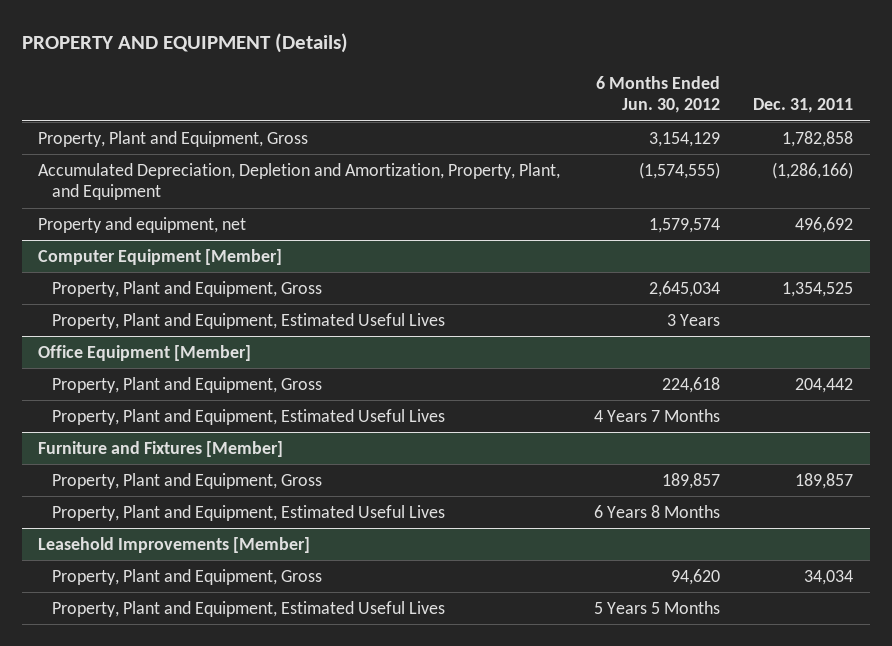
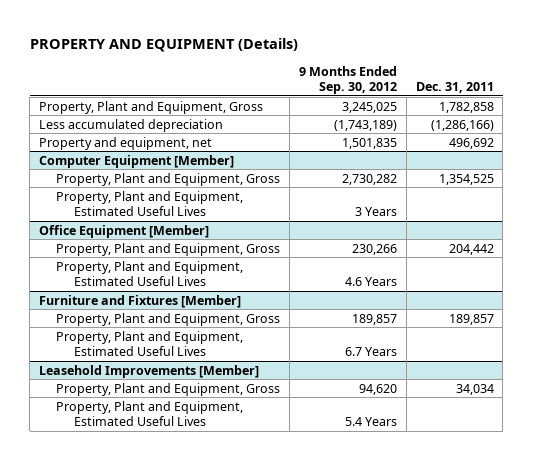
- | 6 Months Ended Jun. 30, 2012 | Dec. 31, 2011
+ | 9 Months Ended Sep. 30, 2012 | Dec. 31, 2011
- Accumulated Depreciation, Depletion and Amortization, Property, Plant, and Equipment | (1,574,555) | (1,286,166)
+ Less accumulated depreciation | (1,743,189) | (1,286,166)

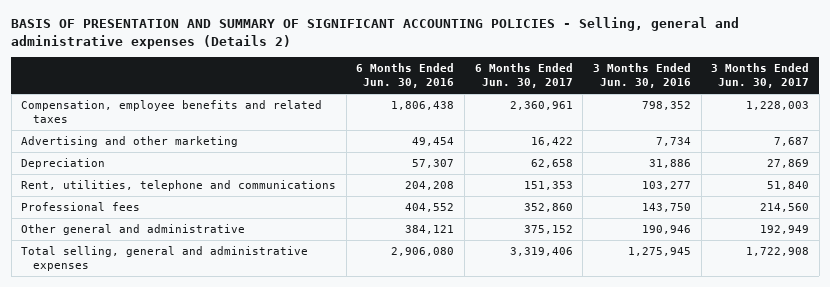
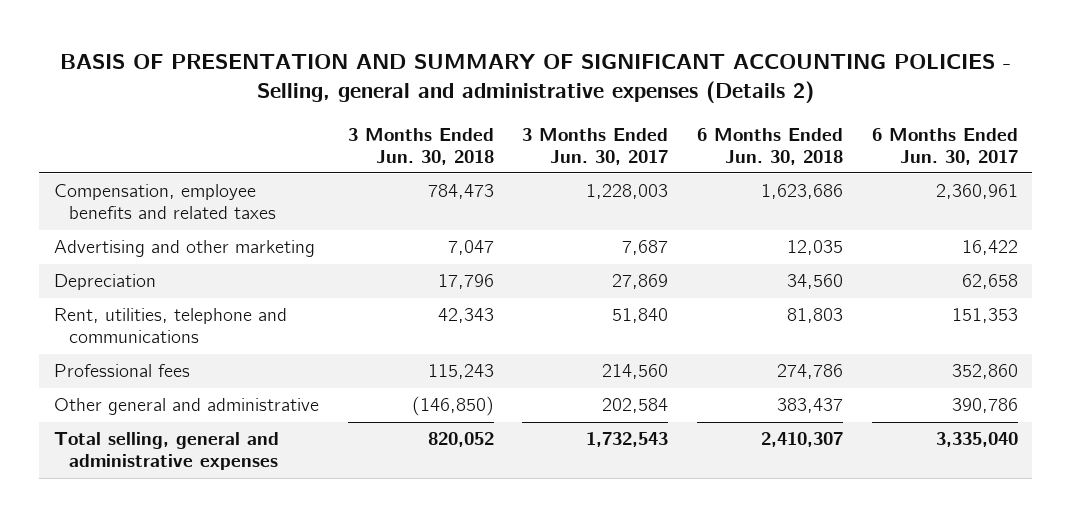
- | 6 Months Ended Jun. 30, 2016 | 6 Months Ended Jun. 30, 2017 | 3 Months Ended Jun. 30, 2016 | 3 Months Ended Jun. 30, 2017
+ | 3 Months Ended Jun. 30, 2018 | 3 Months Ended Jun. 30, 2017 | 6 Months Ended Jun. 30, 2018 | 6 Months Ended Jun. 30, 2017
- Other general and administrative | 384,121 | 375,152 | 190,946 | 192,949
- Total selling, general and administrative expenses | 2,906,080 | 3,319,406 | 1,275,945 | 1,722,908
+ Other general and administrative | (146,850) | 202,584 | 383,437 | 390,786
+ Total selling, general and administrative expenses | 820,052 | 1,732,543 | 2,410,307 | 3,335,040

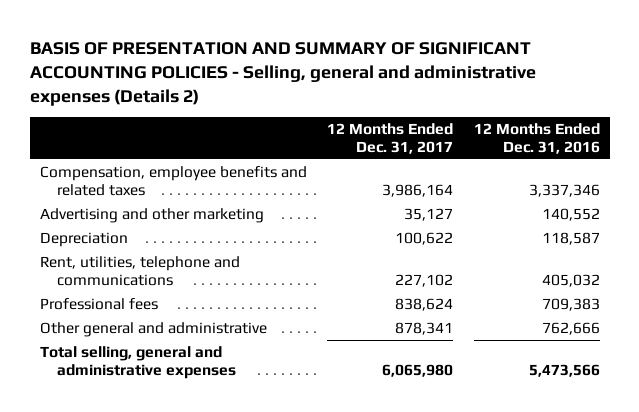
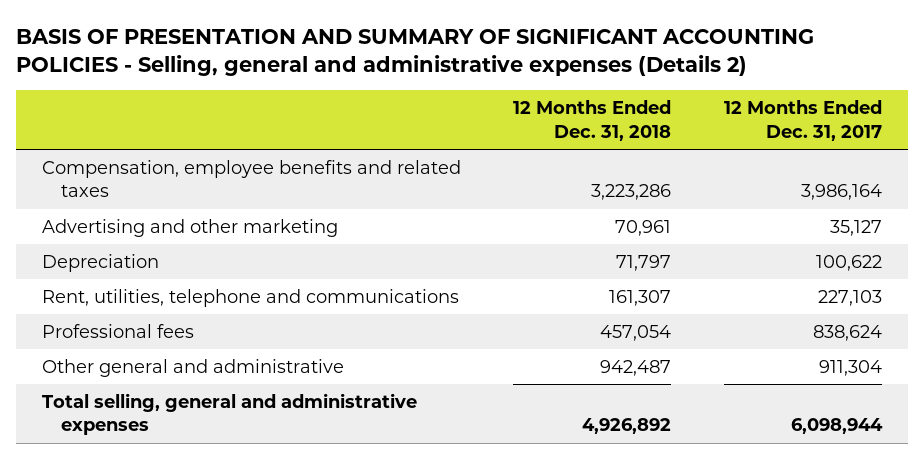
- | 12 Months Ended Dec. 31, 2017 | 12 Months Ended Dec. 31, 2016
+ | 12 Months Ended Dec. 31, 2018 | 12 Months Ended Dec. 31, 2017
- Rent, utilities, telephone and communications | 227,102 | 405,032
+ Rent, utilities, telephone and communications | 161,307 | 227,103
- Other general and administrative | 878,341 | 762,666
- Total selling, general and administrative expenses | 6,065,980 | 5,473,566
+ Other general and administrative | 942,487 | 911,304
+ Total selling, general and administrative expenses | 4,926,892 | 6,098,944

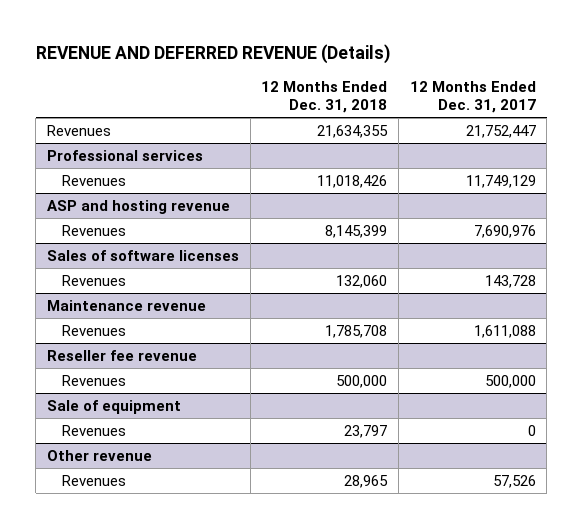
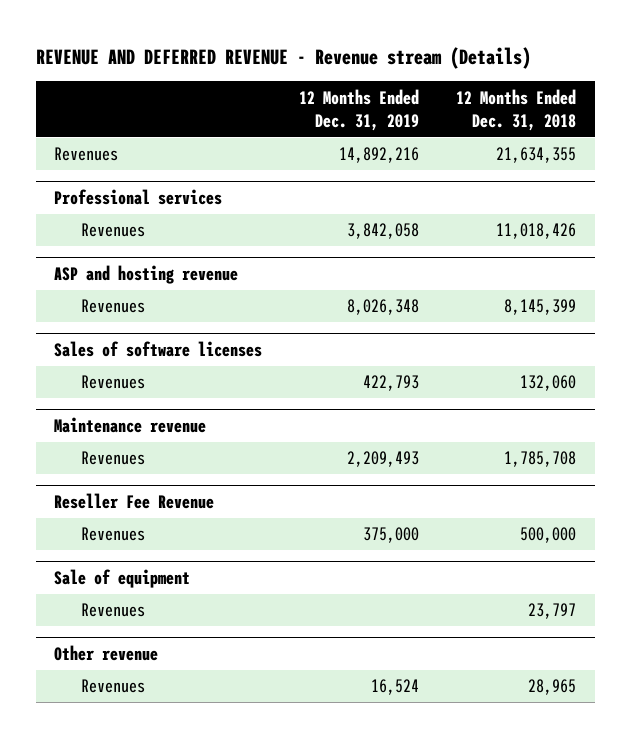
- REVENUE AND DEFERRED REVENUE (Details)
+ REVENUE AND DEFERRED REVENUE - Revenue stream (Details)
- | 12 Months Ended Dec. 31, 2018 | 12 Months Ended Dec. 31, 2017
+ | 12 Months Ended Dec. 31, 2019 | 12 Months Ended Dec. 31, 2018
- Reseller fee revenue
+ Reseller Fee Revenue

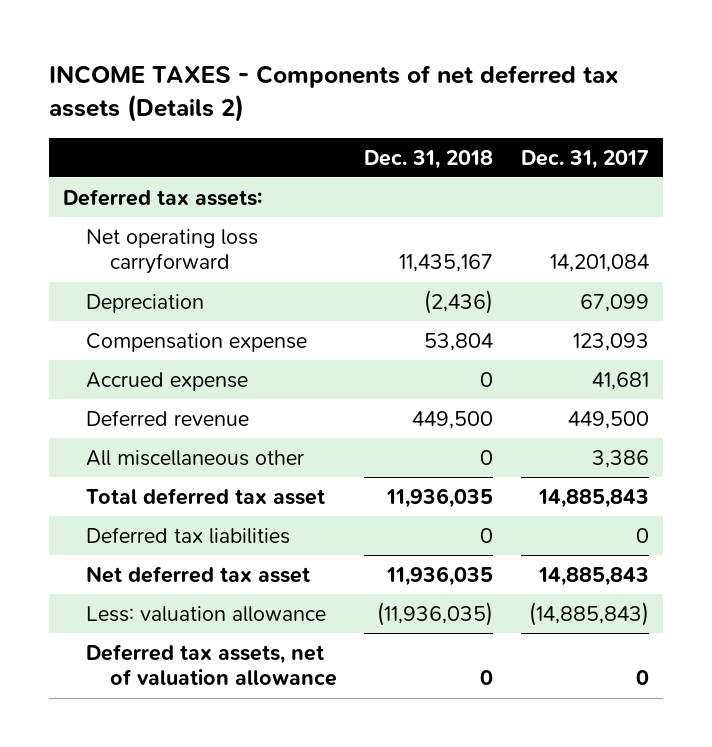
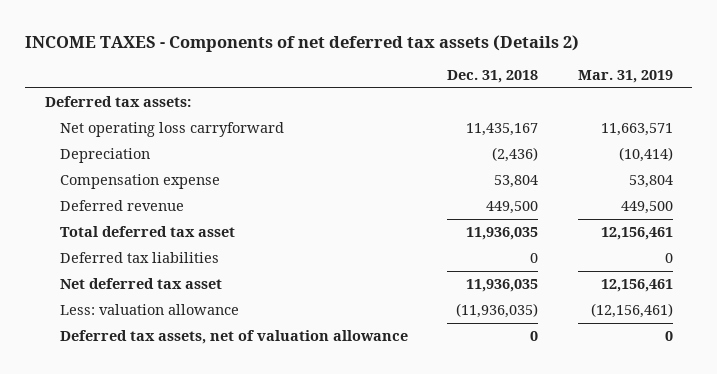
- | Dec. 31, 2018 | Dec. 31, 2017
+ | Dec. 31, 2018 | Mar. 31, 2019
- Accrued expense | 0 | 41,681
- All miscellaneous other | 0 | 3,386

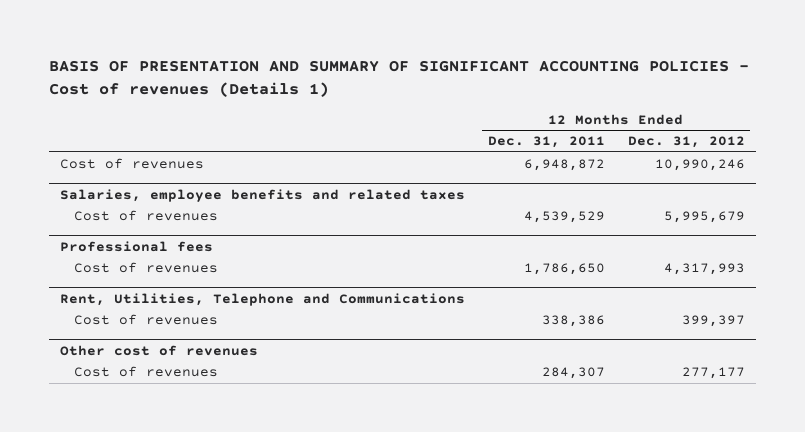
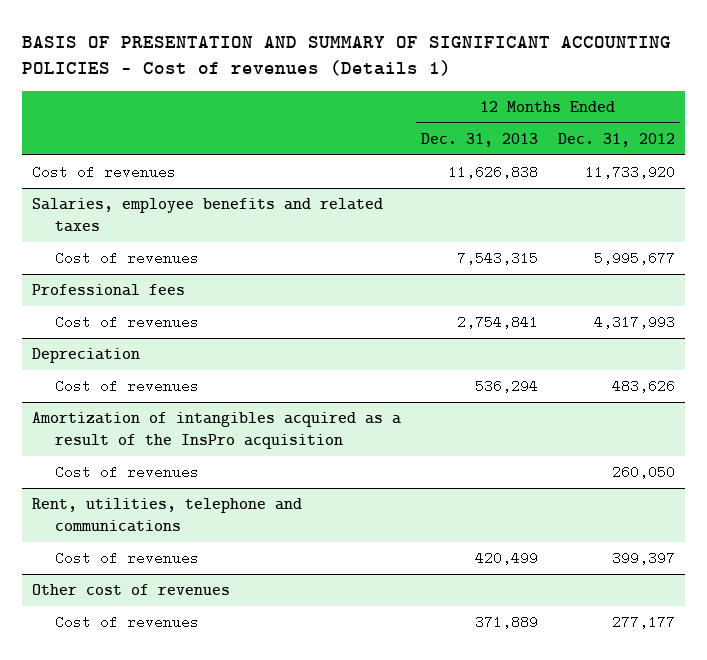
- | 12 Months Ended Dec. 31, 2011 | 12 Months Ended Dec. 31, 2012
+ | 12 Months Ended Dec. 31, 2013 | 12 Months Ended Dec. 31, 2012
- Cost of revenues | 6,948,872 | 10,990,246
+ Cost of revenues | 11,626,838 | 11,733,920
@ Salaries, employee benefits and related taxes
- Cost of revenues | 4,539,529 | 5,995,679
+ Cost of revenues | 7,543,315 | 5,995,677
- Rent, Utilities, Telephone and Communications
+ Depreciation
+ Cost of revenues | 536,294 | 483,626
+ Amortization of intangibles acquired as a result of the InsPro acquisition
+ Cost of revenues | | 260,050
+ Rent, utilities, telephone and communications

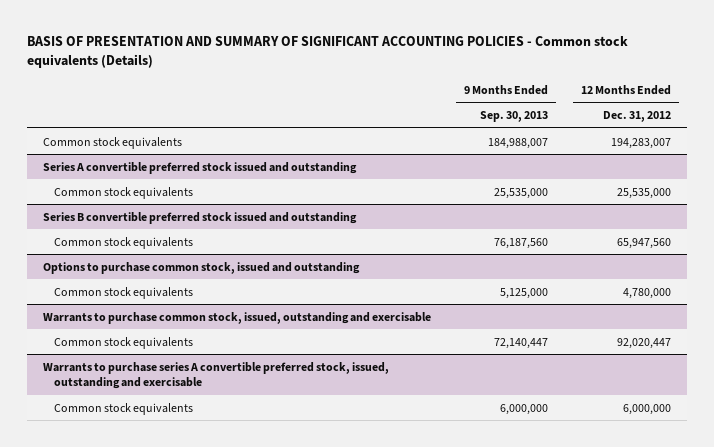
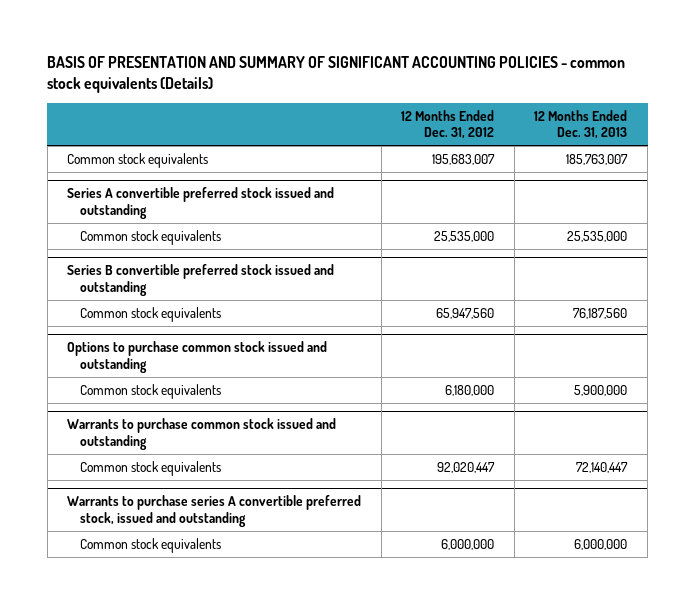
- BASIS OF PRESENTATION AND SUMMARY OF SIGNIFICANT ACCOUNTING POLICIES - Common stock equivalents (Details)
+ BASIS OF PRESENTATION AND SUMMARY OF SIGNIFICANT ACCOUNTING POLICIES - common stock equivalents (Details)
- | 9 Months Ended Sep. 30, 2013 | 12 Months Ended Dec. 31, 2012
+ | 12 Months Ended Dec. 31, 2012 | 12 Months Ended Dec. 31, 2013
- Common stock equivalents | 184,988,007 | 194,283,007
+ Common stock equivalents | 195,683,007 | 185,763,007
- Options to purchase common stock, issued and outstanding
- Common stock equivalents | 5,125,000 | 4,780,000
- Warrants to purchase common stock, issued, outstanding and exercisable
+ Options to purchase common stock issued and outstanding
+ Common stock equivalents | 6,180,000 | 5,900,000
+ Warrants to purchase common stock issued and outstanding
- Warrants to purchase series A convertible preferred stock, issued, outstanding and exercisable
+ Warrants to purchase series A convertible preferred stock, issued and outstanding

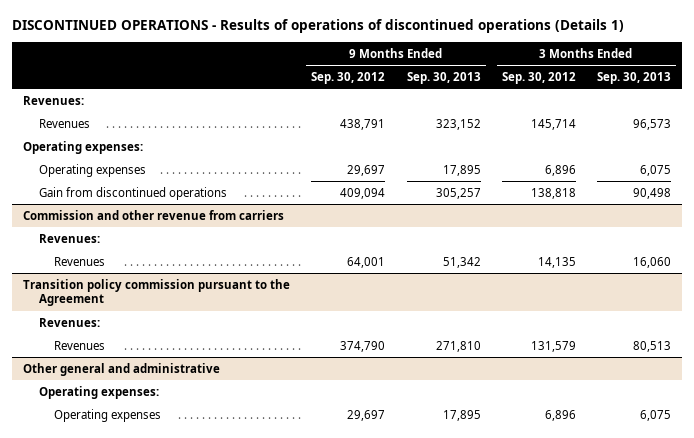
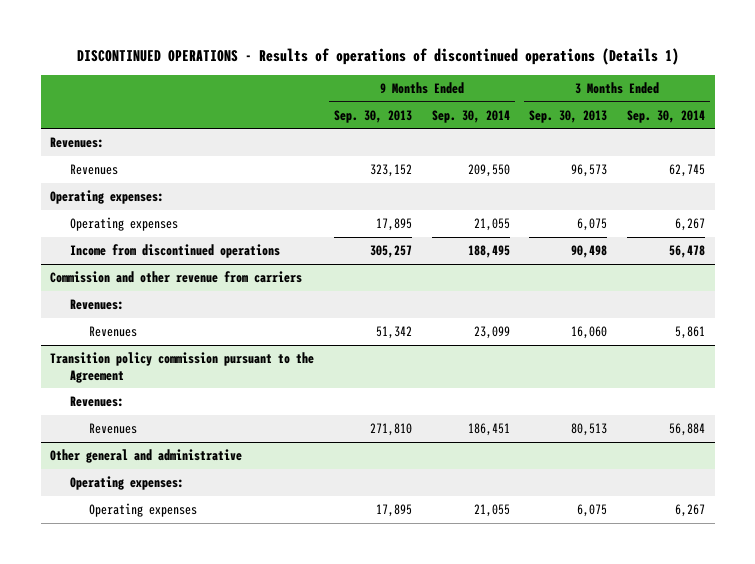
- | 9 Months Ended Sep. 30, 2012 | 9 Months Ended Sep. 30, 2013 | 3 Months Ended Sep. 30, 2012 | 3 Months Ended Sep. 30, 2013
+ | 9 Months Ended Sep. 30, 2013 | 9 Months Ended Sep. 30, 2014 | 3 Months Ended Sep. 30, 2013 | 3 Months Ended Sep. 30, 2014
- Gain from discontinued operations | 409,094 | 305,257 | 138,818 | 90,498
+ Income from discontinued operations | 305,257 | 188,495 | 90,498 | 56,478

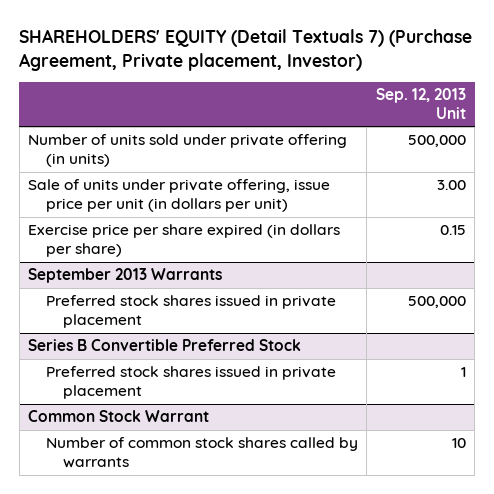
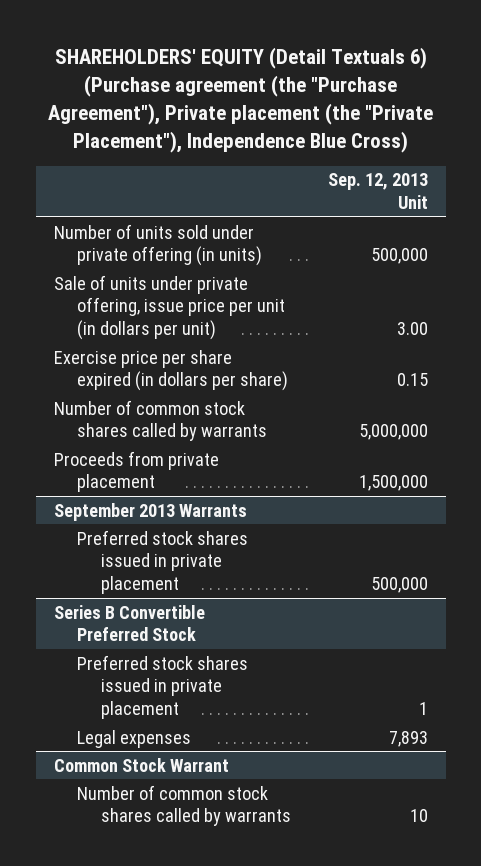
- SHAREHOLDERS' EQUITY (Detail Textuals 7) (Purchase Agreement, Private placement, Investor)
+ SHAREHOLDERS' EQUITY (Detail Textuals 6) (Purchase agreement (the "Purchase Agreement"), Private placement (the "Private Placement"), Independence Blue Cross)
+ Number of common stock shares called by warrants | 5,000,000
+ Proceeds from private placement | 1,500,000
@ Series B Convertible Preferred Stock
+ Legal expenses | 7,893

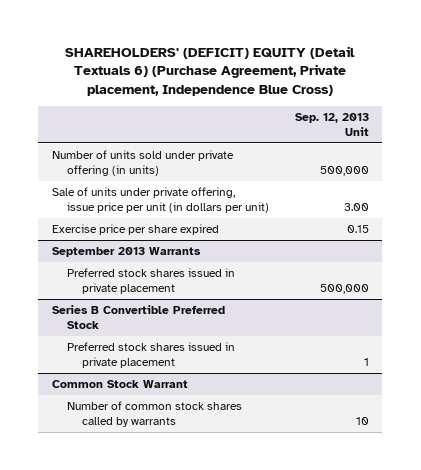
- SHAREHOLDERS' EQUITY (Detail Textuals 6) (Purchase agreement (the "Purchase Agreement"), Private placement (the "Private Placement"), Independence Blue Cross)
+ SHAREHOLDERS' (DEFICIT) EQUITY (Detail Textuals 6) (Purchase Agreement, Private placement, Independence Blue Cross)
- Exercise price per share expired (in dollars per share) | 0.15
- Number of common stock shares called by warrants | 5,000,000
- Proceeds from private placement | 1,500,000
+ Exercise price per share expired | 0.15
@ Series B Convertible Preferred Stock
- Legal expenses | 7,893

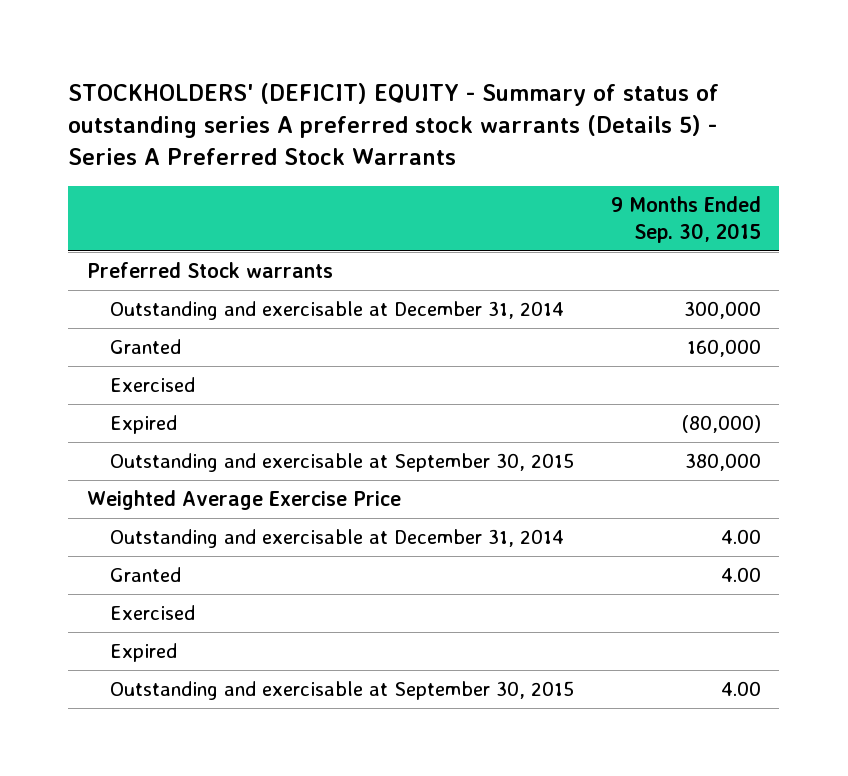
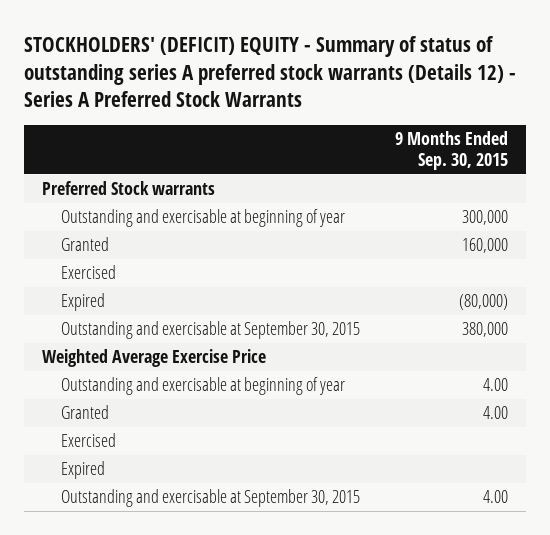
- STOCKHOLDERS' (DEFICIT) EQUITY - Summary of status of outstanding series A preferred stock warrants (Details 5) - Series A Preferred Stock Warrants
+ STOCKHOLDERS' (DEFICIT) EQUITY - Summary of status of outstanding series A preferred stock warrants (Details 12) - Series A Preferred Stock Warrants
- Outstanding and exercisable at December 31, 2014 | 300,000
+ Outstanding and exercisable at beginning of year | 300,000
- Outstanding and exercisable at December 31, 2014 | 4.00
+ Outstanding and exercisable at beginning of year | 4.00

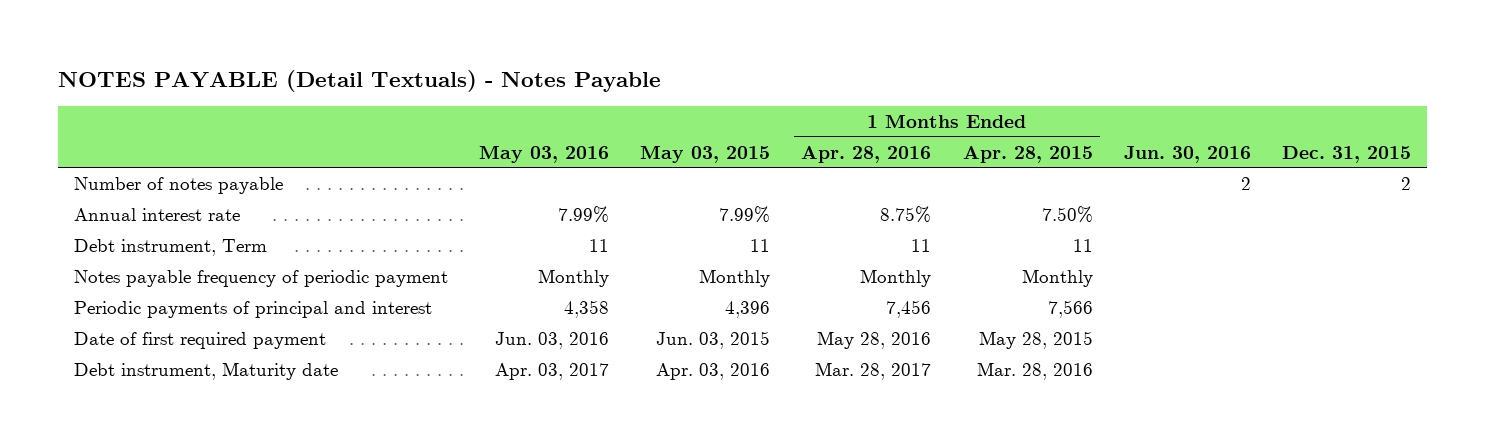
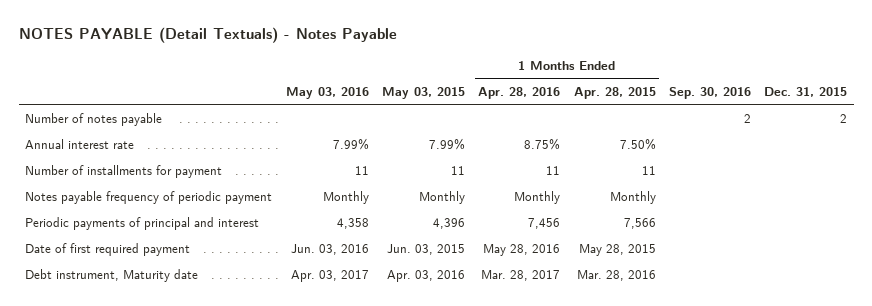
- | May 03, 2016 | May 03, 2015 | 1 Months Ended Apr. 28, 2016 | 1 Months Ended Apr. 28, 2015 | Jun. 30, 2016 | Dec. 31, 2015
+ | May 03, 2016 | May 03, 2015 | 1 Months Ended Apr. 28, 2016 | 1 Months Ended Apr. 28, 2015 | Sep. 30, 2016 | Dec. 31, 2015
- Debt instrument, Term | 11 | 11 | 11 | 11 | |
+ Number of installments for payment | 11 | 11 | 11 | 11 | |

